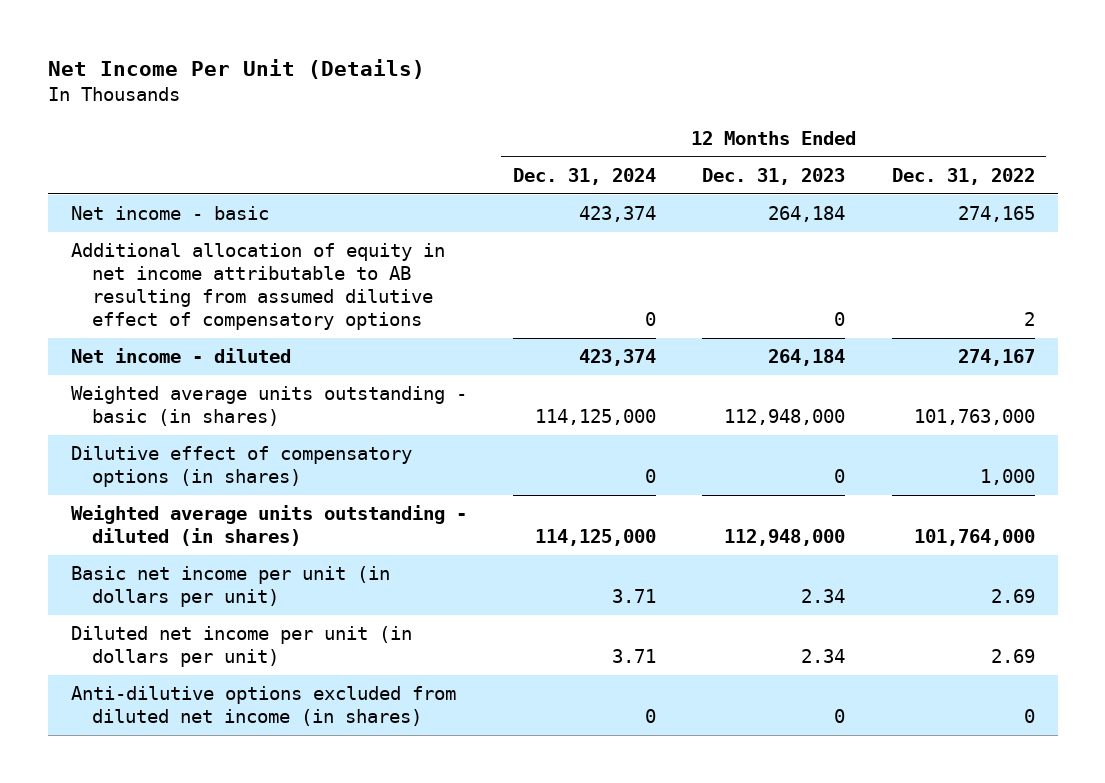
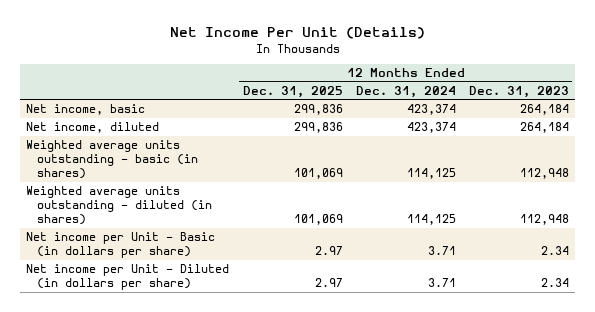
- | 12 Months Ended Dec. 31, 2024 | 12 Months Ended Dec. 31, 2023 | 12 Months Ended Dec. 31, 2022
+ | 12 Months Ended Dec. 31, 2025 | 12 Months Ended Dec. 31, 2024 | 12 Months Ended Dec. 31, 2023
- Net income - basic | 423,374 | 264,184 | 274,165
- Additional allocation of equity in net income attributable to AB resulting from assumed dilutive effect of compensatory options | 0 | 0 | 2
- Net income - diluted | 423,374 | 264,184 | 274,167
- Weighted average units outstanding - basic (in shares) | 114,125,000 | 112,948,000 | 101,763,000
- Dilutive effect of compensatory options (in shares) | 0 | 0 | 1,000
- Weighted average units outstanding - diluted (in shares) | 114,125,000 | 112,948,000 | 101,764,000
- Basic net income per unit (in dollars per unit) | 3.71 | 2.34 | 2.69
- Diluted net income per unit (in dollars per unit) | 3.71 | 2.34 | 2.69
- Anti-dilutive options excluded from diluted net income (in shares) | 0 | 0 | 0
+ Net income, basic | 299,836 | 423,374 | 264,184
+ Net income, diluted | 299,836 | 423,374 | 264,184
+ Weighted average units outstanding - basic (in shares) | 101,069 | 114,125 | 112,948
+ Weighted average units outstanding - diluted (in shares) | 101,069 | 114,125 | 112,948
+ Net income per Unit - Basic (in dollars per share) | 2.97 | 3.71 | 2.34
+ Net income per Unit - Diluted (in dollars per share) | 2.97 | 3.71 | 2.34

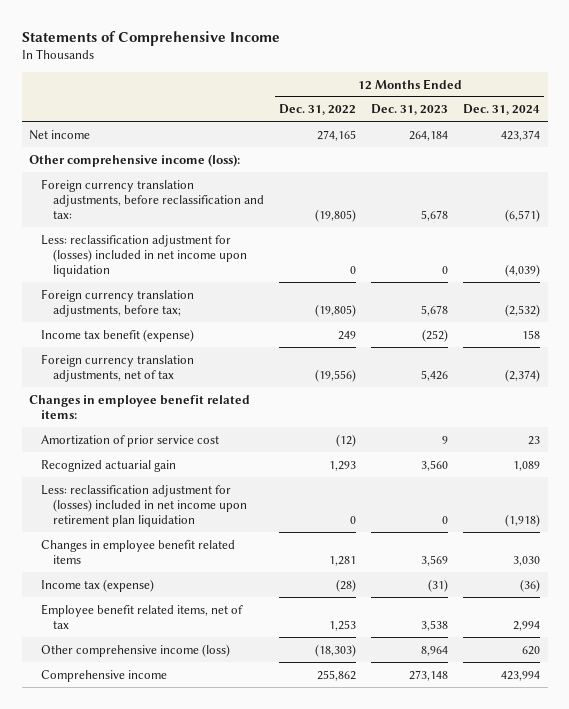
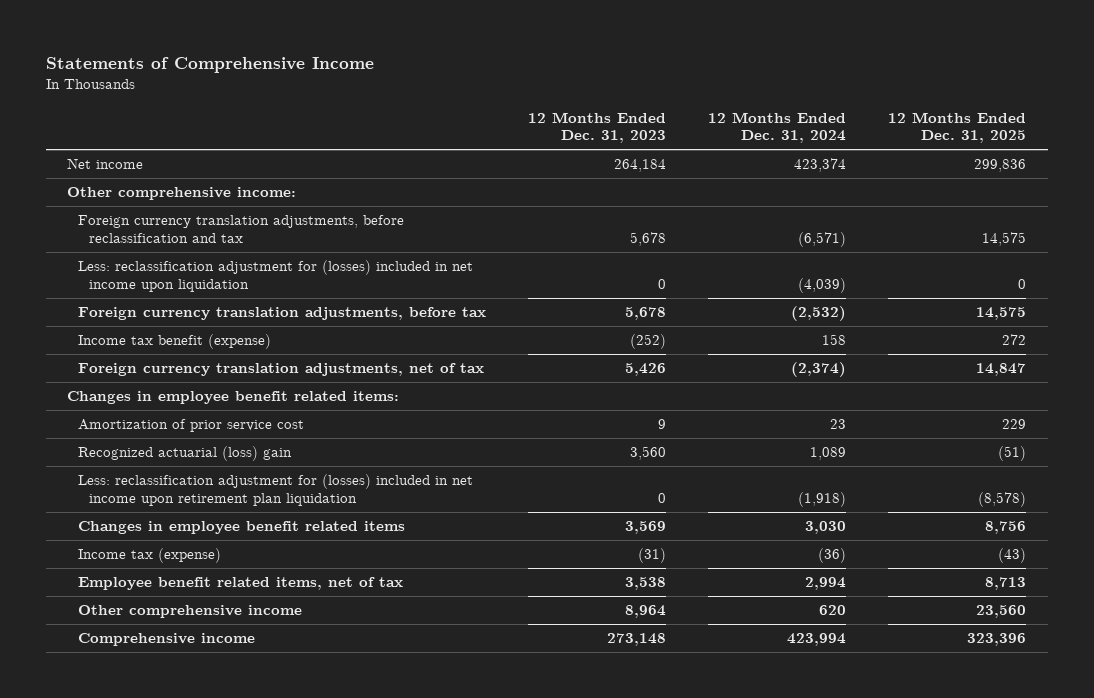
- | 12 Months Ended Dec. 31, 2022 | 12 Months Ended Dec. 31, 2023 | 12 Months Ended Dec. 31, 2024
+ | 12 Months Ended Dec. 31, 2023 | 12 Months Ended Dec. 31, 2024 | 12 Months Ended Dec. 31, 2025
- Other comprehensive income (loss):
- Foreign currency translation adjustments, before reclassification and tax: | (19,805) | 5,678 | (6,571)
+ Other comprehensive income:
+ Foreign currency translation adjustments, before reclassification and tax | 5,678 | (6,571) | 14,575
- Foreign currency translation adjustments, before tax; | (19,805) | 5,678 | (2,532)
+ Foreign currency translation adjustments, before tax | 5,678 | (2,532) | 14,575
- Recognized actuarial gain | 1,293 | 3,560 | 1,089
+ Recognized actuarial (loss) gain | 3,560 | 1,089 | (51)
- Other comprehensive income (loss) | (18,303) | 8,964 | 620
+ Other comprehensive income | 8,964 | 620 | 23,560

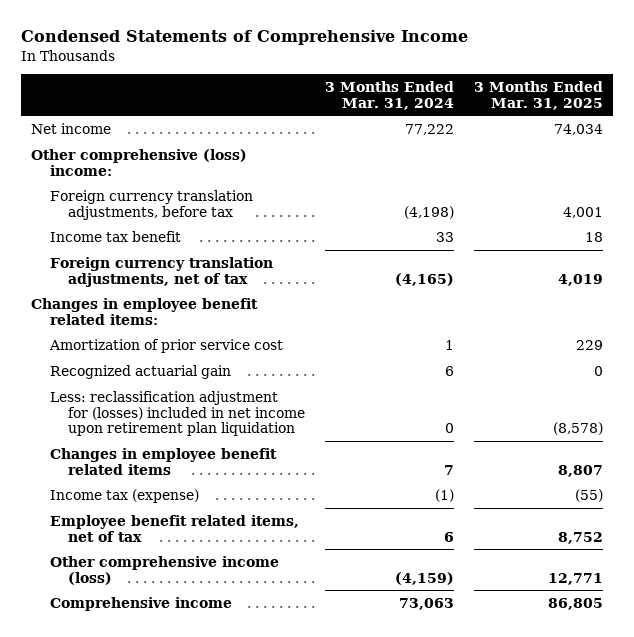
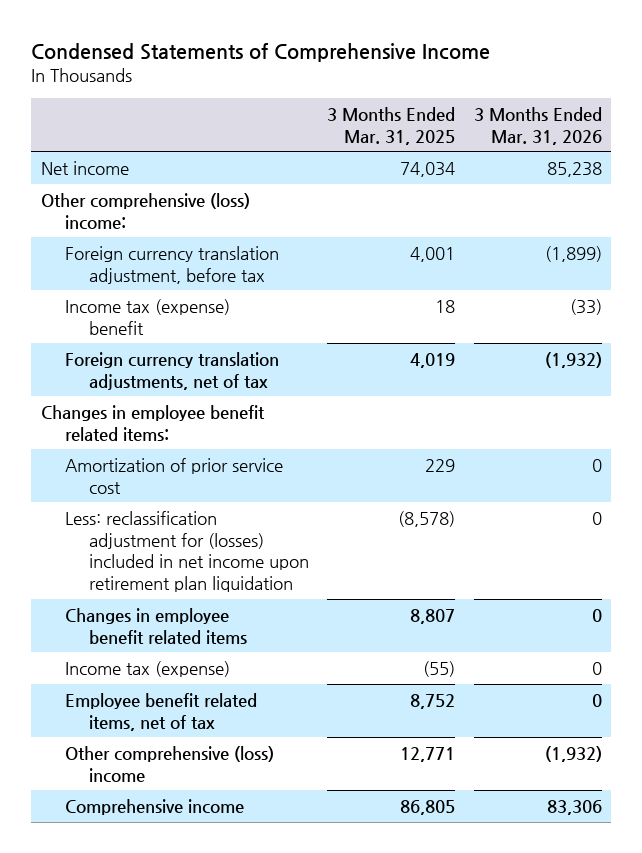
- | 3 Months Ended Mar. 31, 2024 | 3 Months Ended Mar. 31, 2025
+ | 3 Months Ended Mar. 31, 2025 | 3 Months Ended Mar. 31, 2026
- Foreign currency translation adjustments, before tax | (4,198) | 4,001
- Income tax benefit | 33 | 18
+ Foreign currency translation adjustment, before tax | 4,001 | (1,899)
+ Income tax (expense) benefit | 18 | (33)
- Recognized actuarial gain | 6 | 0
- Other comprehensive income (loss) | (4,159) | 12,771
+ Other comprehensive (loss) income | 12,771 | (1,932)

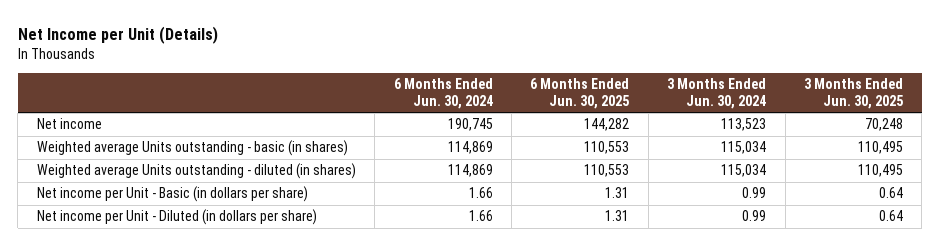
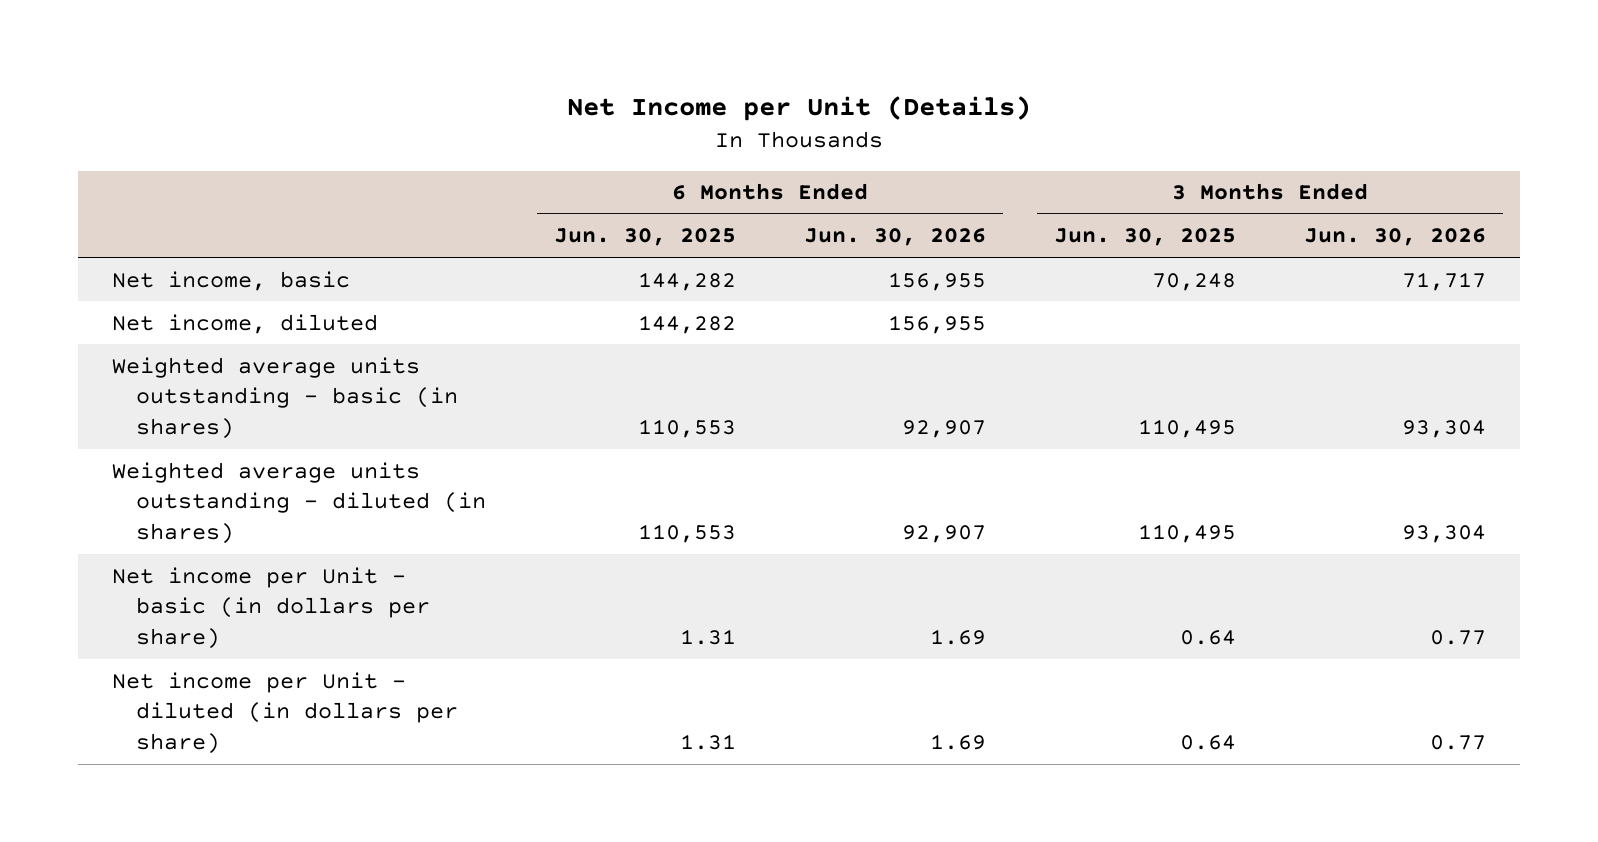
- | 6 Months Ended Jun. 30, 2024 | 6 Months Ended Jun. 30, 2025 | 3 Months Ended Jun. 30, 2024 | 3 Months Ended Jun. 30, 2025
+ | 6 Months Ended Jun. 30, 2025 | 6 Months Ended Jun. 30, 2026 | 3 Months Ended Jun. 30, 2025 | 3 Months Ended Jun. 30, 2026
- Net income | 190,745 | 144,282 | 113,523 | 70,248
- Weighted average Units outstanding - basic (in shares) | 114,869 | 110,553 | 115,034 | 110,495
- Weighted average Units outstanding - diluted (in shares) | 114,869 | 110,553 | 115,034 | 110,495
- Net income per Unit - Basic (in dollars per share) | 1.66 | 1.31 | 0.99 | 0.64
- Net income per Unit - Diluted (in dollars per share) | 1.66 | 1.31 | 0.99 | 0.64
+ Net income, basic | 144,282 | 156,955 | 70,248 | 71,717
+ Net income, diluted | 144,282 | 156,955 | |
+ Weighted average units outstanding - basic (in shares) | 110,553 | 92,907 | 110,495 | 93,304
+ Weighted average units outstanding - diluted (in shares) | 110,553 | 92,907 | 110,495 | 93,304
+ Net income per Unit - basic (in dollars per share) | 1.31 | 1.69 | 0.64 | 0.77
+ Net income per Unit - diluted (in dollars per share) | 1.31 | 1.69 | 0.64 | 0.77

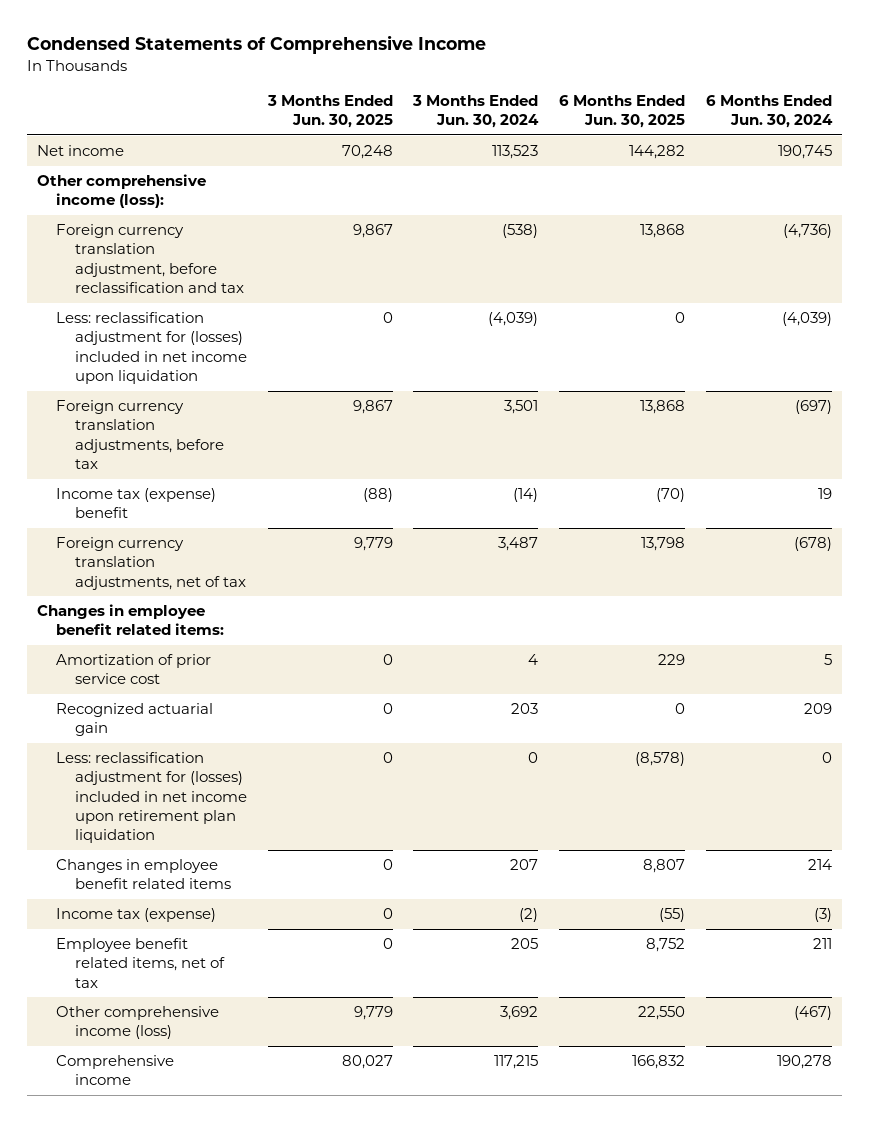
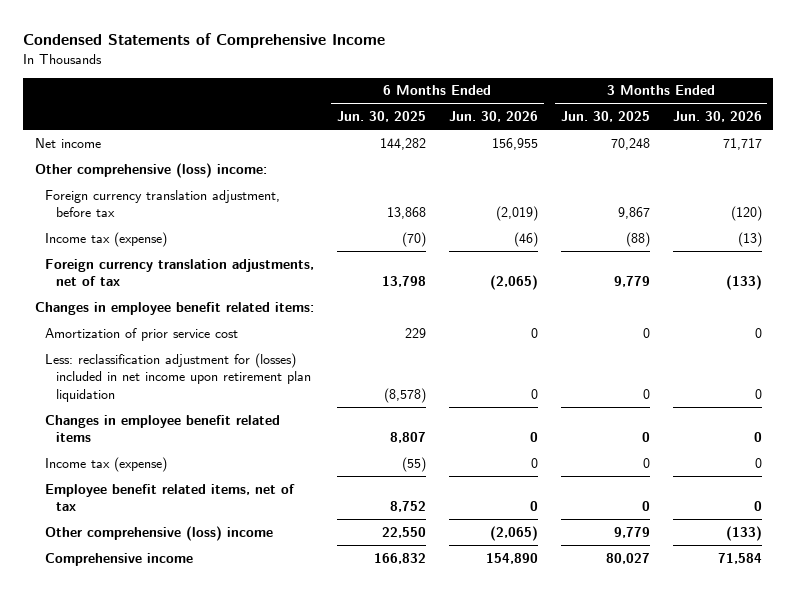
- | 3 Months Ended Jun. 30, 2025 | 3 Months Ended Jun. 30, 2024 | 6 Months Ended Jun. 30, 2025 | 6 Months Ended Jun. 30, 2024
+ | 6 Months Ended Jun. 30, 2025 | 6 Months Ended Jun. 30, 2026 | 3 Months Ended Jun. 30, 2025 | 3 Months Ended Jun. 30, 2026
- Other comprehensive income (loss):
- Foreign currency translation adjustment, before reclassification and tax | 9,867 | (538) | 13,868 | (4,736)
- Less: reclassification adjustment for (losses) included in net income upon liquidation | 0 | (4,039) | 0 | (4,039)
- Foreign currency translation adjustments, before tax | 9,867 | 3,501 | 13,868 | (697)
- Income tax (expense) benefit | (88) | (14) | (70) | 19
+ Other comprehensive (loss) income:
+ Foreign currency translation adjustment, before tax | 13,868 | (2,019) | 9,867 | (120)
+ Income tax (expense) | (70) | (46) | (88) | (13)
- Recognized actuarial gain | 0 | 203 | 0 | 209
- Other comprehensive income (loss) | 9,779 | 3,692 | 22,550 | (467)
+ Other comprehensive (loss) income | 22,550 | (2,065) | 9,779 | (133)

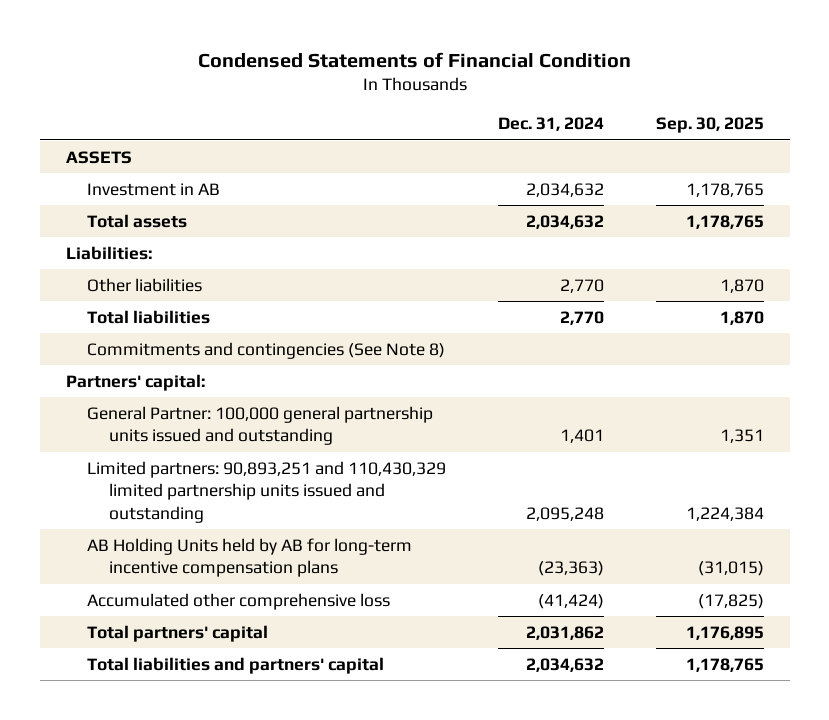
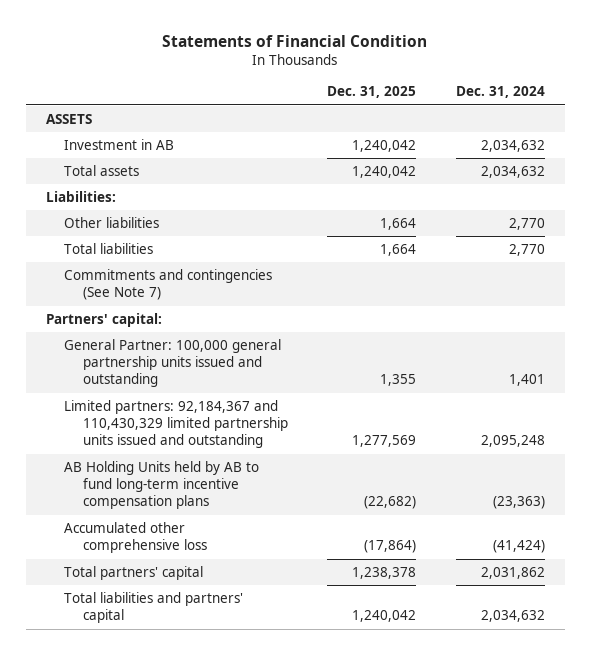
- Condensed Statements of Financial Condition
+ Statements of Financial Condition
- | Dec. 31, 2024 | Sep. 30, 2025
+ | Dec. 31, 2025 | Dec. 31, 2024
- Commitments and contingencies (See Note 8)
+ Commitments and contingencies (See Note 7)
- Limited partners: 90,893,251 and 110,430,329 limited partnership units issued and outstanding | 2,095,248 | 1,224,384
- AB Holding Units held by AB for long-term incentive compensation plans | (23,363) | (31,015)
+ Limited partners: 92,184,367 and 110,430,329 limited partnership units issued and outstanding | 1,277,569 | 2,095,248
+ AB Holding Units held by AB to fund long-term incentive compensation plans | (22,682) | (23,363)

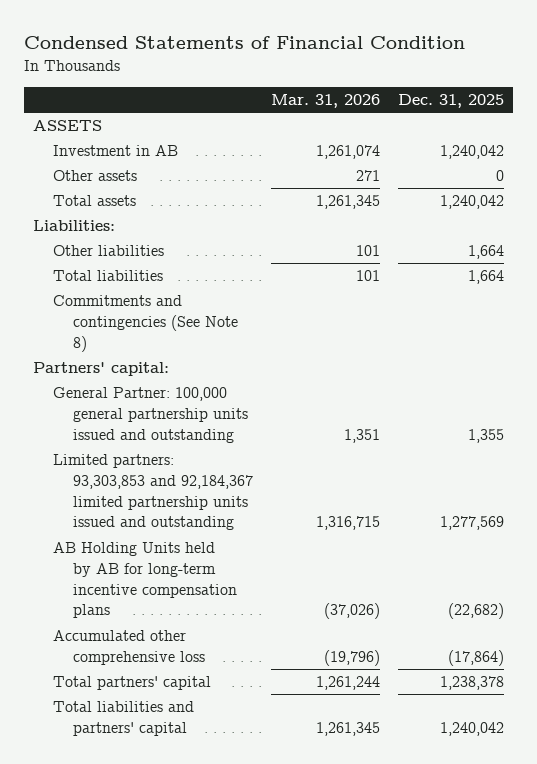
- Statements of Financial Condition
+ Condensed Statements of Financial Condition
- | Dec. 31, 2025 | Dec. 31, 2024
+ | Mar. 31, 2026 | Dec. 31, 2025
+ Other assets | 271 | 0
- Commitments and contingencies (See Note 7)
+ Commitments and contingencies (See Note 8)
- Limited partners: 92,184,367 and 110,430,329 limited partnership units issued and outstanding | 1,277,569 | 2,095,248
- AB Holding Units held by AB to fund long-term incentive compensation plans | (22,682) | (23,363)
+ Limited partners: 93,303,853 and 92,184,367 limited partnership units issued and outstanding | 1,316,715 | 1,277,569
+ AB Holding Units held by AB for long-term incentive compensation plans | (37,026) | (22,682)

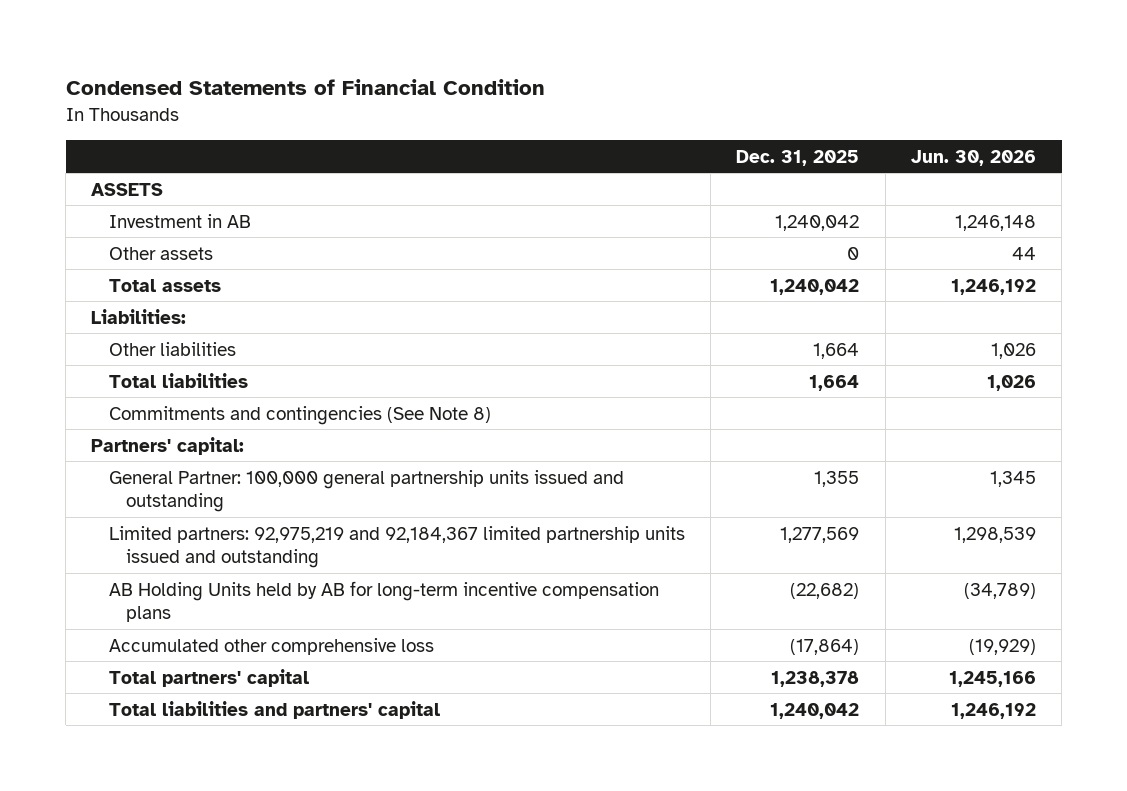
- | Mar. 31, 2026 | Dec. 31, 2025
+ | Dec. 31, 2025 | Jun. 30, 2026
- Limited partners: 93,303,853 and 92,184,367 limited partnership units issued and outstanding | 1,316,715 | 1,277,569
+ Limited partners: 92,975,219 and 92,184,367 limited partnership units issued and outstanding | 1,277,569 | 1,298,539

